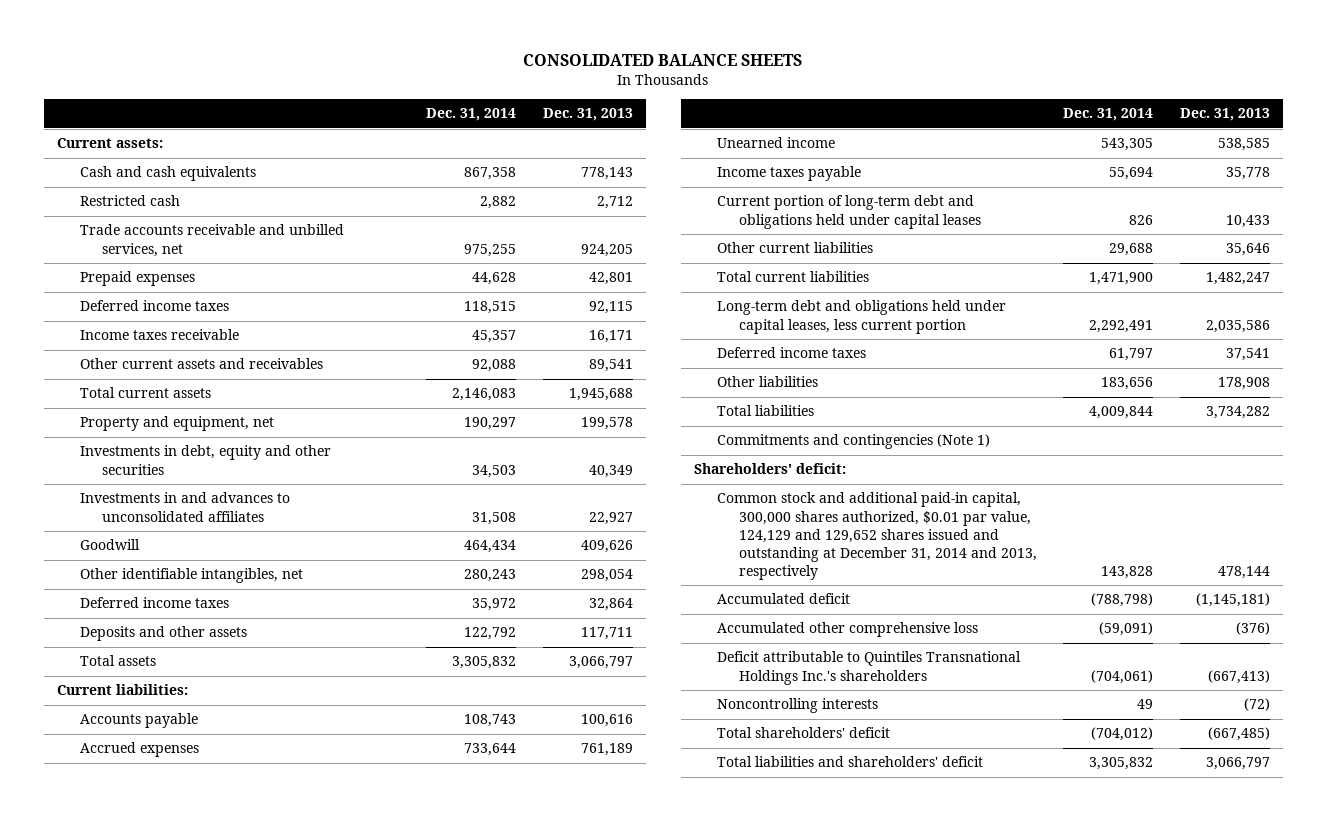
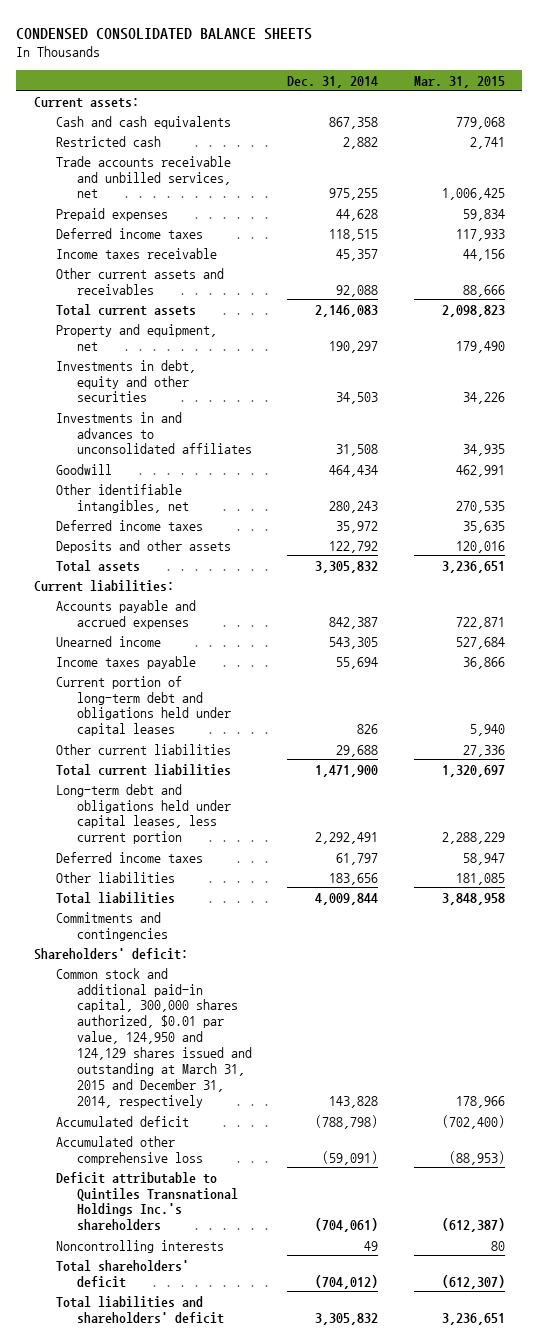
- CONSOLIDATED BALANCE SHEETS
+ CONDENSED CONSOLIDATED BALANCE SHEETS
- | Dec. 31, 2014 | Dec. 31, 2013
+ | Dec. 31, 2014 | Mar. 31, 2015
- Accounts payable | 108,743 | 100,616
- Accrued expenses | 733,644 | 761,189
+ Accounts payable and accrued expenses | 842,387 | 722,871
- Commitments and contingencies (Note 1)
+ Commitments and contingencies
- Common stock and additional paid-in capital, 300,000 shares authorized, $0.01 par value, 124,129 and 129,652 shares issued and outstanding at December 31, 2014 and 2013, respectively | 143,828 | 478,144
+ Common stock and additional paid-in capital, 300,000 shares authorized, $0.01 par value, 124,950 and 124,129 shares issued and outstanding at March 31, 2015 and December 31, 2014, respectively | 143,828 | 178,966

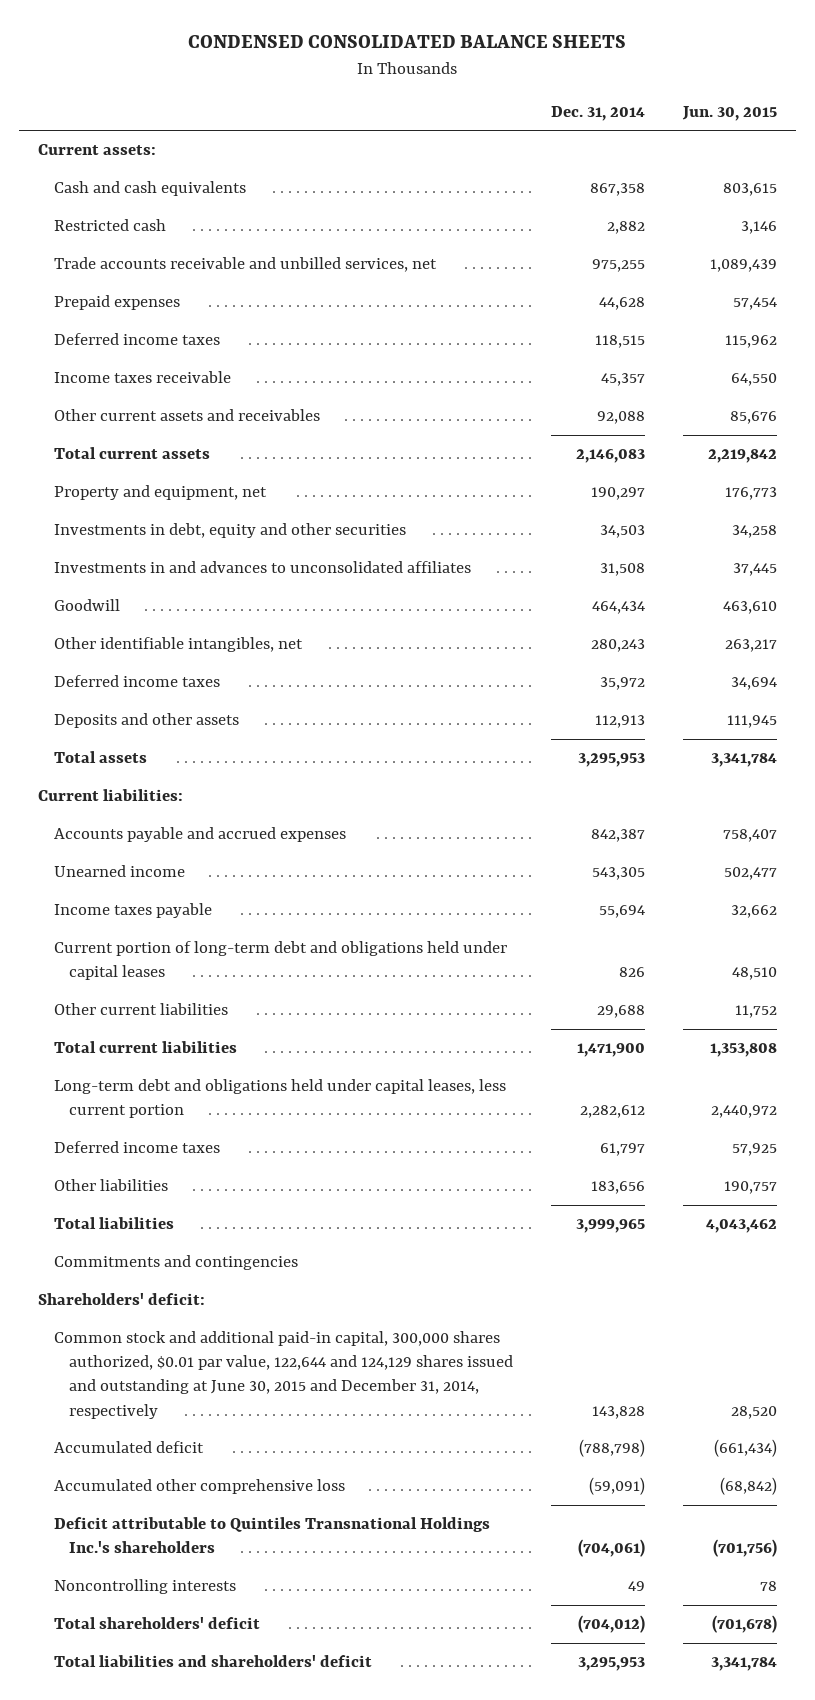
- | Dec. 31, 2014 | Mar. 31, 2015
+ | Dec. 31, 2014 | Jun. 30, 2015
- Deposits and other assets | 122,792 | 120,016
- Total assets | 3,305,832 | 3,236,651
+ Deposits and other assets | 112,913 | 111,945
+ Total assets | 3,295,953 | 3,341,784
- Long-term debt and obligations held under capital leases, less current portion | 2,292,491 | 2,288,229
+ Long-term debt and obligations held under capital leases, less current portion | 2,282,612 | 2,440,972
- Total liabilities | 4,009,844 | 3,848,958
+ Total liabilities | 3,999,965 | 4,043,462
- Common stock and additional paid-in capital, 300,000 shares authorized, $0.01 par value, 124,950 and 124,129 shares issued and outstanding at March 31, 2015 and December 31, 2014, respectively | 143,828 | 178,966
+ Common stock and additional paid-in capital, 300,000 shares authorized, $0.01 par value, 122,644 and 124,129 shares issued and outstanding at June 30, 2015 and December 31, 2014, respectively | 143,828 | 28,520
- Total liabilities and shareholders' deficit | 3,305,832 | 3,236,651
+ Total liabilities and shareholders' deficit | 3,295,953 | 3,341,784

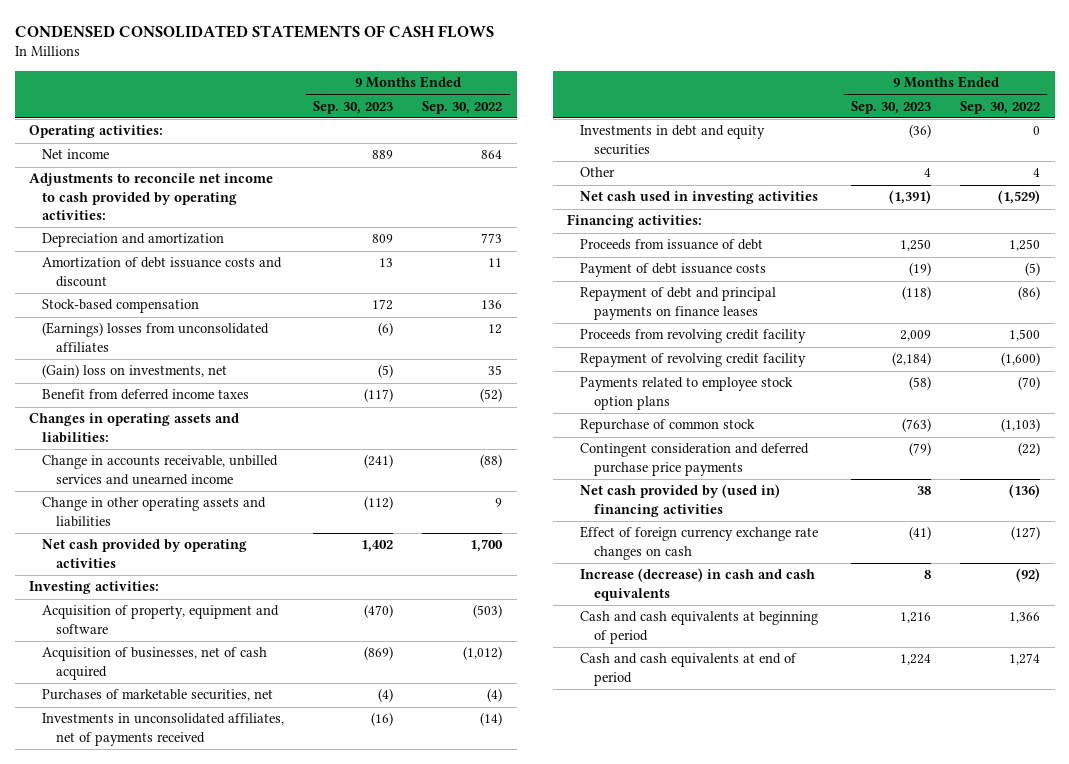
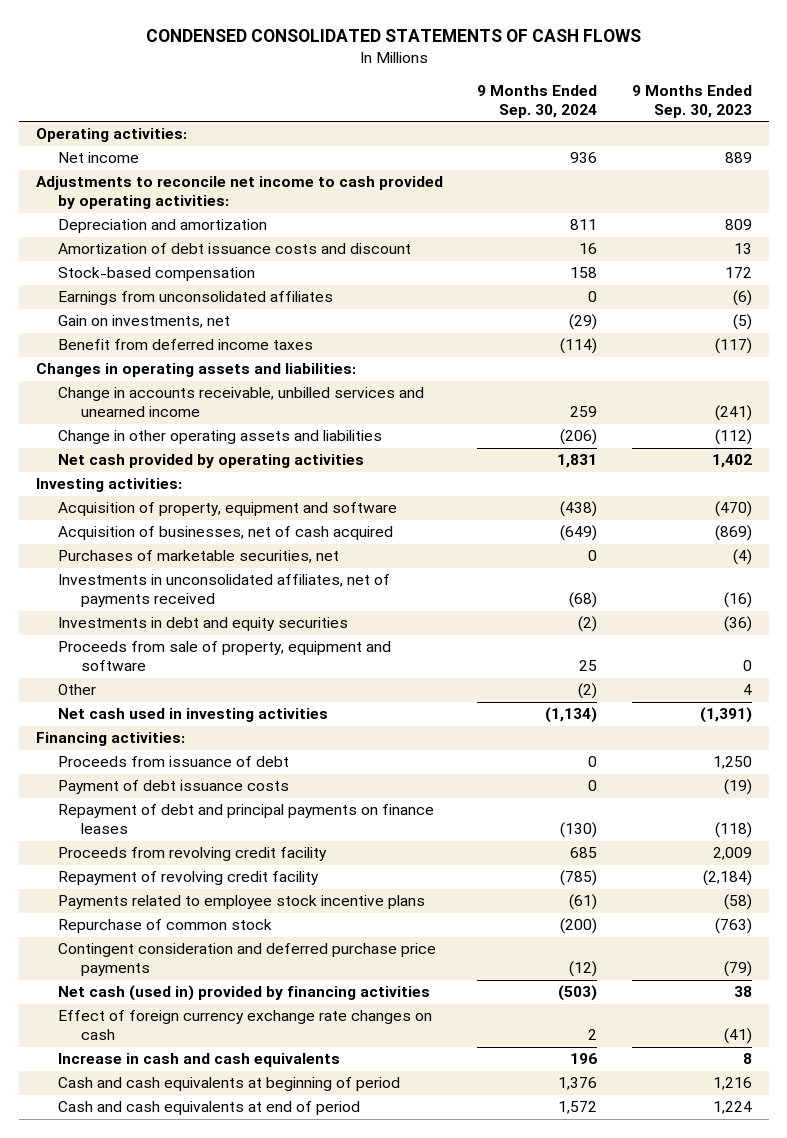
- | 9 Months Ended Sep. 30, 2023 | 9 Months Ended Sep. 30, 2022
+ | 9 Months Ended Sep. 30, 2024 | 9 Months Ended Sep. 30, 2023
- (Earnings) losses from unconsolidated affiliates | (6) | 12
- (Gain) loss on investments, net | (5) | 35
+ Earnings from unconsolidated affiliates | 0 | (6)
+ Gain on investments, net | (29) | (5)
+ Proceeds from sale of property, equipment and software | 25 | 0
- Payments related to employee stock option plans | (58) | (70)
+ Payments related to employee stock incentive plans | (61) | (58)
- Net cash provided by (used in) financing activities | 38 | (136)
+ Net cash (used in) provided by financing activities | (503) | 38
- Increase (decrease) in cash and cash equivalents | 8 | (92)
+ Increase in cash and cash equivalents | 196 | 8

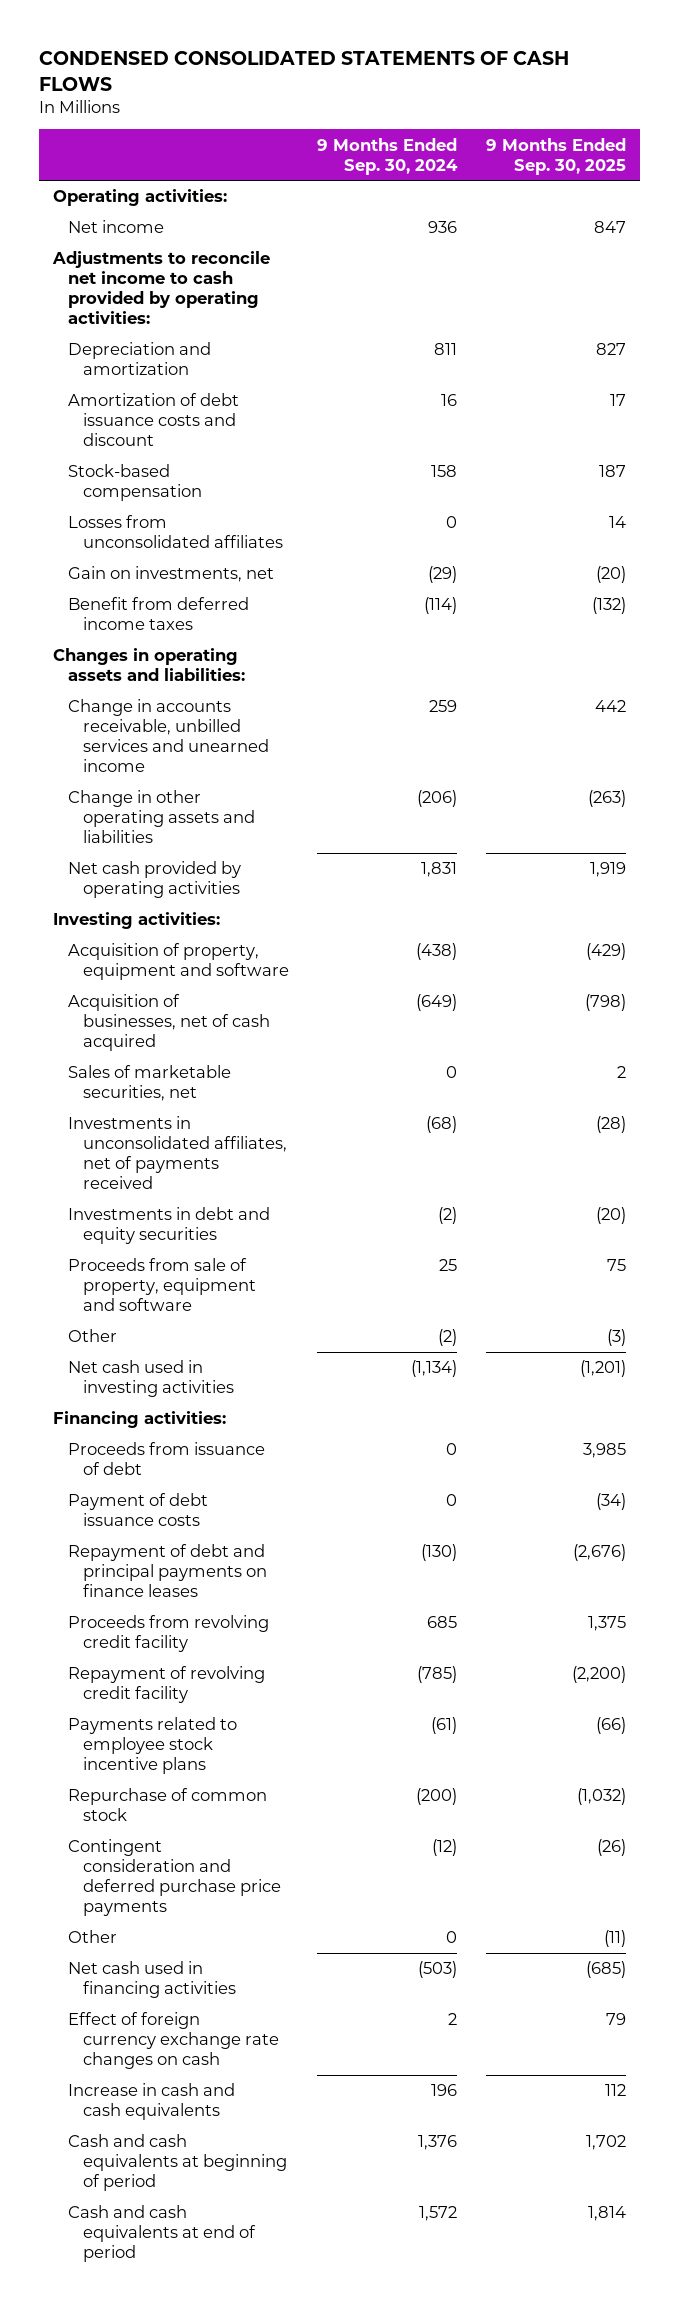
- | 9 Months Ended Sep. 30, 2024 | 9 Months Ended Sep. 30, 2023
+ | 9 Months Ended Sep. 30, 2024 | 9 Months Ended Sep. 30, 2025
- Earnings from unconsolidated affiliates | 0 | (6)
+ Losses from unconsolidated affiliates | 0 | 14
- Purchases of marketable securities, net | 0 | (4)
+ Sales of marketable securities, net | 0 | 2
- Net cash (used in) provided by financing activities | (503) | 38
+ Other | 0 | (11)
+ Net cash used in financing activities | (503) | (685)

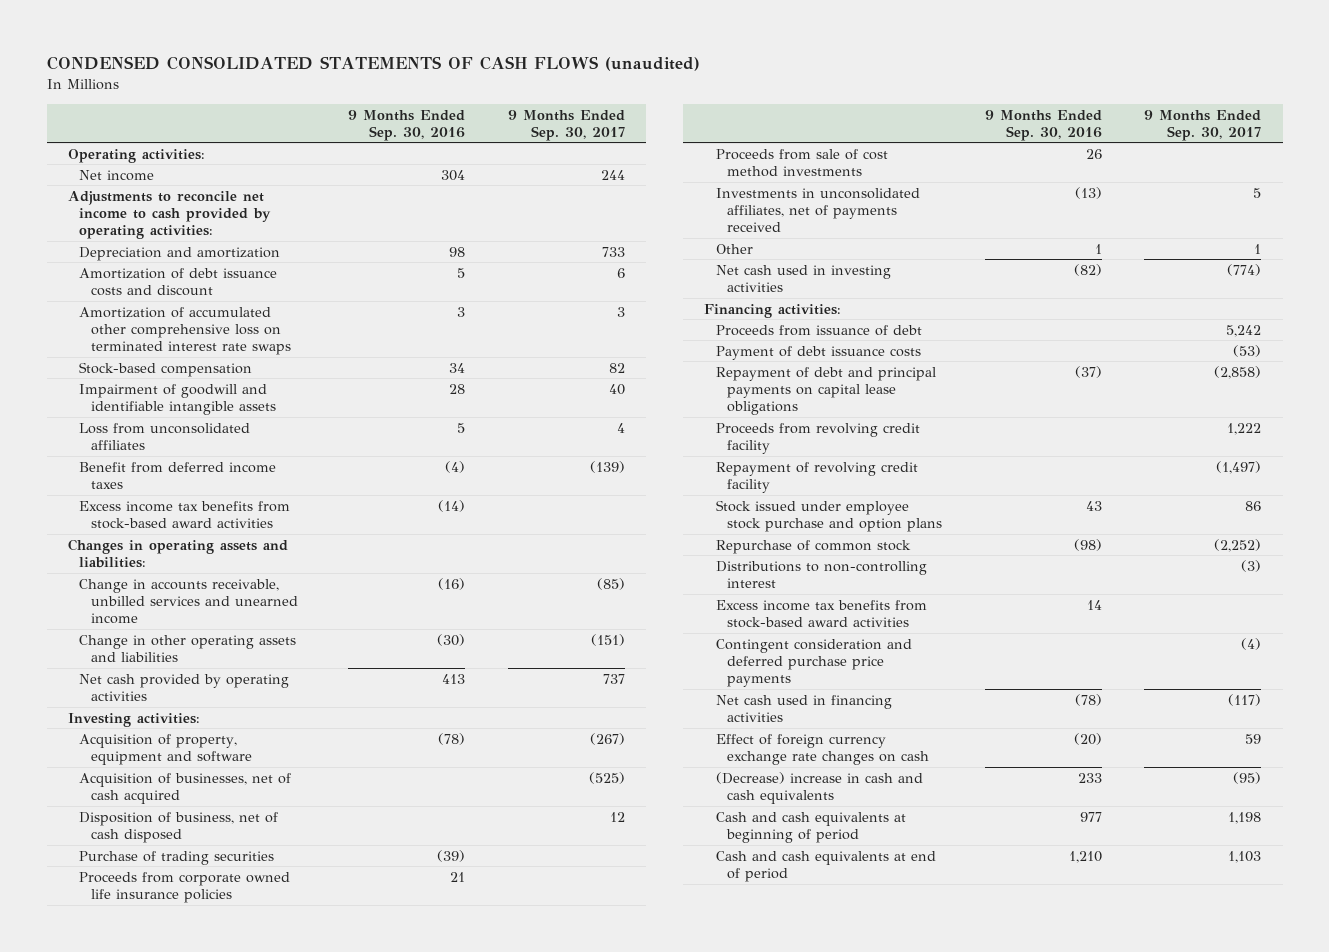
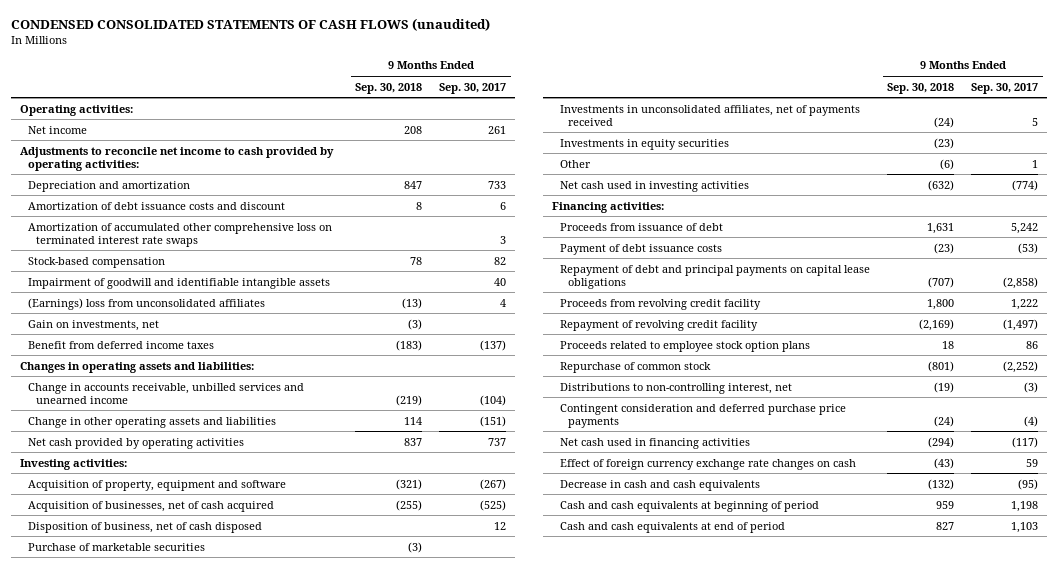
- | 9 Months Ended Sep. 30, 2016 | 9 Months Ended Sep. 30, 2017
+ | 9 Months Ended Sep. 30, 2018 | 9 Months Ended Sep. 30, 2017
- Net income | 304 | 244
+ Net income | 208 | 261
- Loss from unconsolidated affiliates | 5 | 4
- Benefit from deferred income taxes | (4) | (139)
- Excess income tax benefits from stock-based award activities | (14) |
+ (Earnings) loss from unconsolidated affiliates | (13) | 4
+ Gain on investments, net | (3) |
+ Benefit from deferred income taxes | (183) | (137)
- Change in accounts receivable, unbilled services and unearned income | (16) | (85)
+ Change in accounts receivable, unbilled services and unearned income | (219) | (104)
- Purchase of trading securities | (39) |
- Proceeds from corporate owned life insurance policies | 21 |
- Proceeds from sale of cost method investments | 26 |
+ Purchase of marketable securities | (3) |
+ Investments in equity securities | (23) |
- Stock issued under employee stock purchase and option plans | 43 | 86
+ Proceeds related to employee stock option plans | 18 | 86
- Distributions to non-controlling interest | | (3)
- Excess income tax benefits from stock-based award activities | 14 |
+ Distributions to non-controlling interest, net | (19) | (3)
- (Decrease) increase in cash and cash equivalents | 233 | (95)
+ Decrease in cash and cash equivalents | (132) | (95)

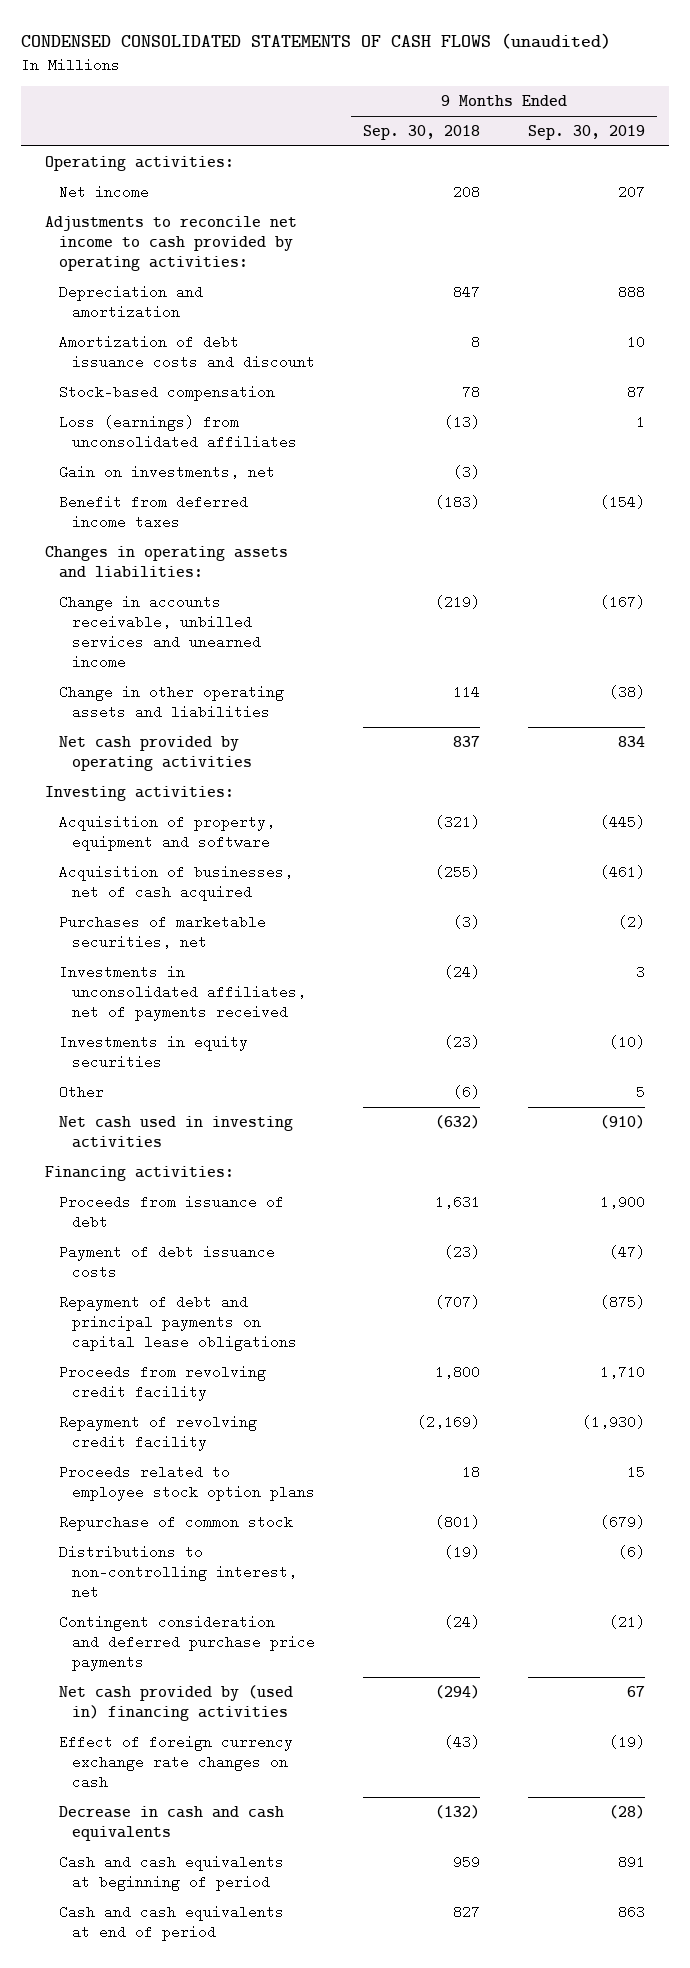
- | 9 Months Ended Sep. 30, 2018 | 9 Months Ended Sep. 30, 2017
+ | 9 Months Ended Sep. 30, 2018 | 9 Months Ended Sep. 30, 2019
- Amortization of accumulated other comprehensive loss on terminated interest rate swaps | | 3
- Impairment of goodwill and identifiable intangible assets | | 40
- (Earnings) loss from unconsolidated affiliates | (13) | 4
+ Loss (earnings) from unconsolidated affiliates | (13) | 1
- Disposition of business, net of cash disposed | | 12
- Purchase of marketable securities | (3) |
+ Purchases of marketable securities, net | (3) | (2)
- Net cash used in financing activities | (294) | (117)
+ Net cash provided by (used in) financing activities | (294) | 67

